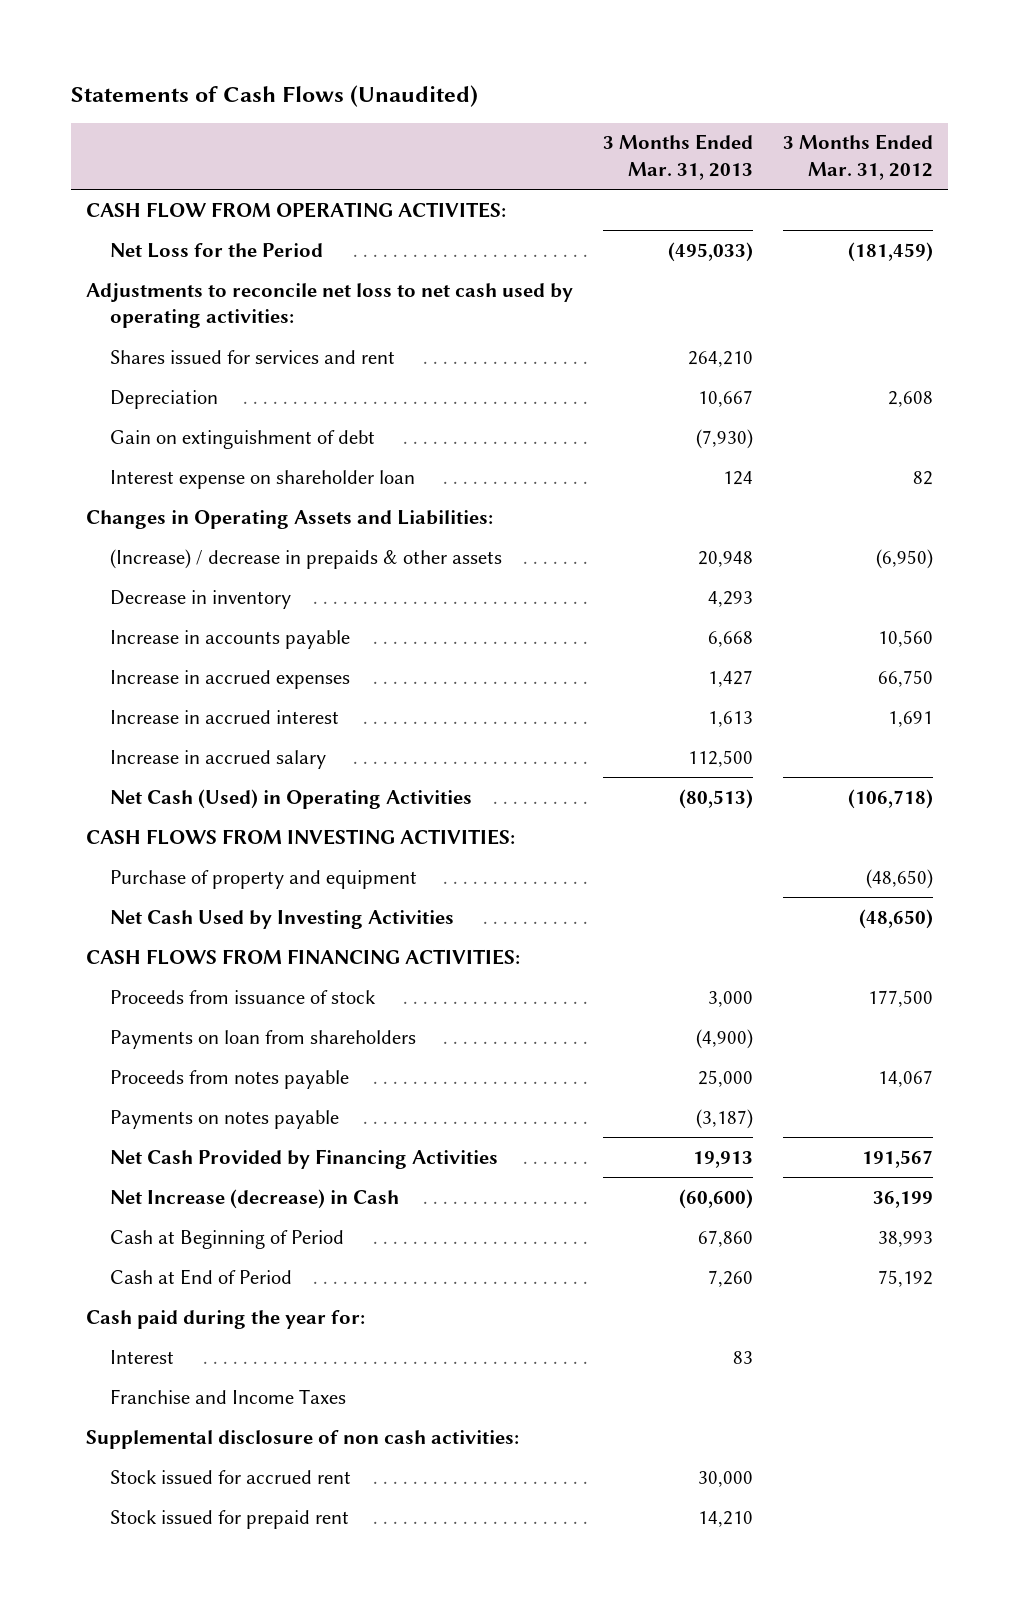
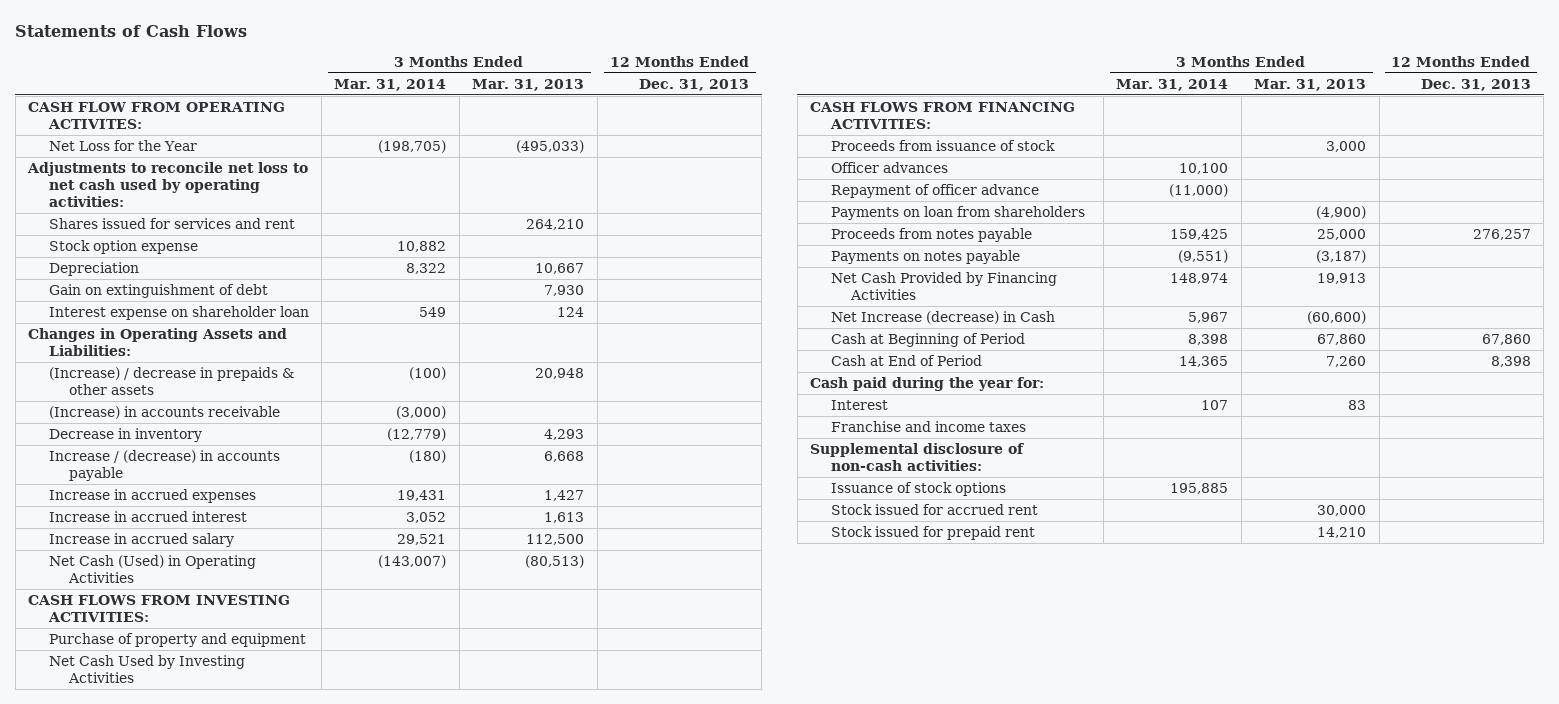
- Statements of Cash Flows (Unaudited)
+ Statements of Cash Flows
- | 3 Months Ended Mar. 31, 2013 | 3 Months Ended Mar. 31, 2012
+ | 3 Months Ended Mar. 31, 2014 | 3 Months Ended Mar. 31, 2013 | 12 Months Ended Dec. 31, 2013
- Net Loss for the Period | (495,033) | (181,459)
+ Net Loss for the Year | (198,705) | (495,033) |
+ Stock option expense | 10,882 | |
- Gain on extinguishment of debt | (7,930) |
+ Gain on extinguishment of debt | | 7,930 |
+ (Increase) in accounts receivable | (3,000) | |
- Increase in accounts payable | 6,668 | 10,560
+ Increase / (decrease) in accounts payable | (180) | 6,668 |
+ Officer advances | 10,100 | |
+ Repayment of officer advance | (11,000) | |
- Franchise and Income Taxes
- Supplemental disclosure of non cash activities:
+ Franchise and income taxes
+ Supplemental disclosure of non-cash activities:
+ Issuance of stock options | 195,885 | |

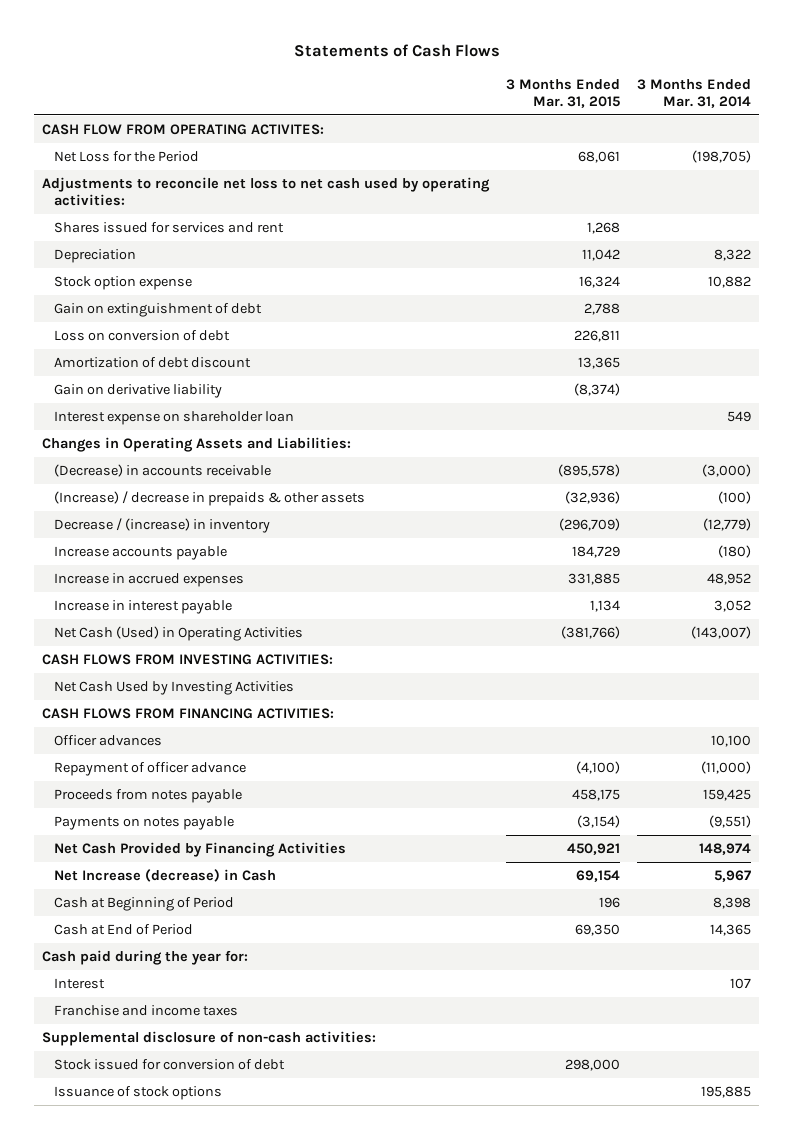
- | 3 Months Ended Mar. 31, 2014 | 3 Months Ended Mar. 31, 2013 | 12 Months Ended Dec. 31, 2013
+ | 3 Months Ended Mar. 31, 2015 | 3 Months Ended Mar. 31, 2014
- Net Loss for the Year | (198,705) | (495,033) |
+ Net Loss for the Period | 68,061 | (198,705)
moved down: Stock option expense | 16,324 | 10,882
+ Loss on conversion of debt | 226,811 |
+ Amortization of debt discount | 13,365 |
+ Gain on derivative liability | (8,374) |
+ (Decrease) in accounts receivable | (895,578) | (3,000)
- (Increase) in accounts receivable | (3,000) | |
- Decrease in inventory | (12,779) | 4,293 |
- Increase / (decrease) in accounts payable | (180) | 6,668 |
- Increase in accrued expenses | 19,431 | 1,427 |
- Increase in accrued interest | 3,052 | 1,613 |
- Increase in accrued salary | 29,521 | 112,500 |
+ Decrease / (increase) in inventory | (296,709) | (12,779)
+ Increase accounts payable | 184,729 | (180)
+ Increase in accrued expenses | 331,885 | 48,952
+ Increase in interest payable | 1,134 | 3,052
- Purchase of property and equipment
- Proceeds from issuance of stock | | 3,000 |
- Payments on loan from shareholders | | (4,900) |
+ Stock issued for conversion of debt | 298,000 |
- Stock issued for accrued rent | | 30,000 |
- Stock issued for prepaid rent | | 14,210 |

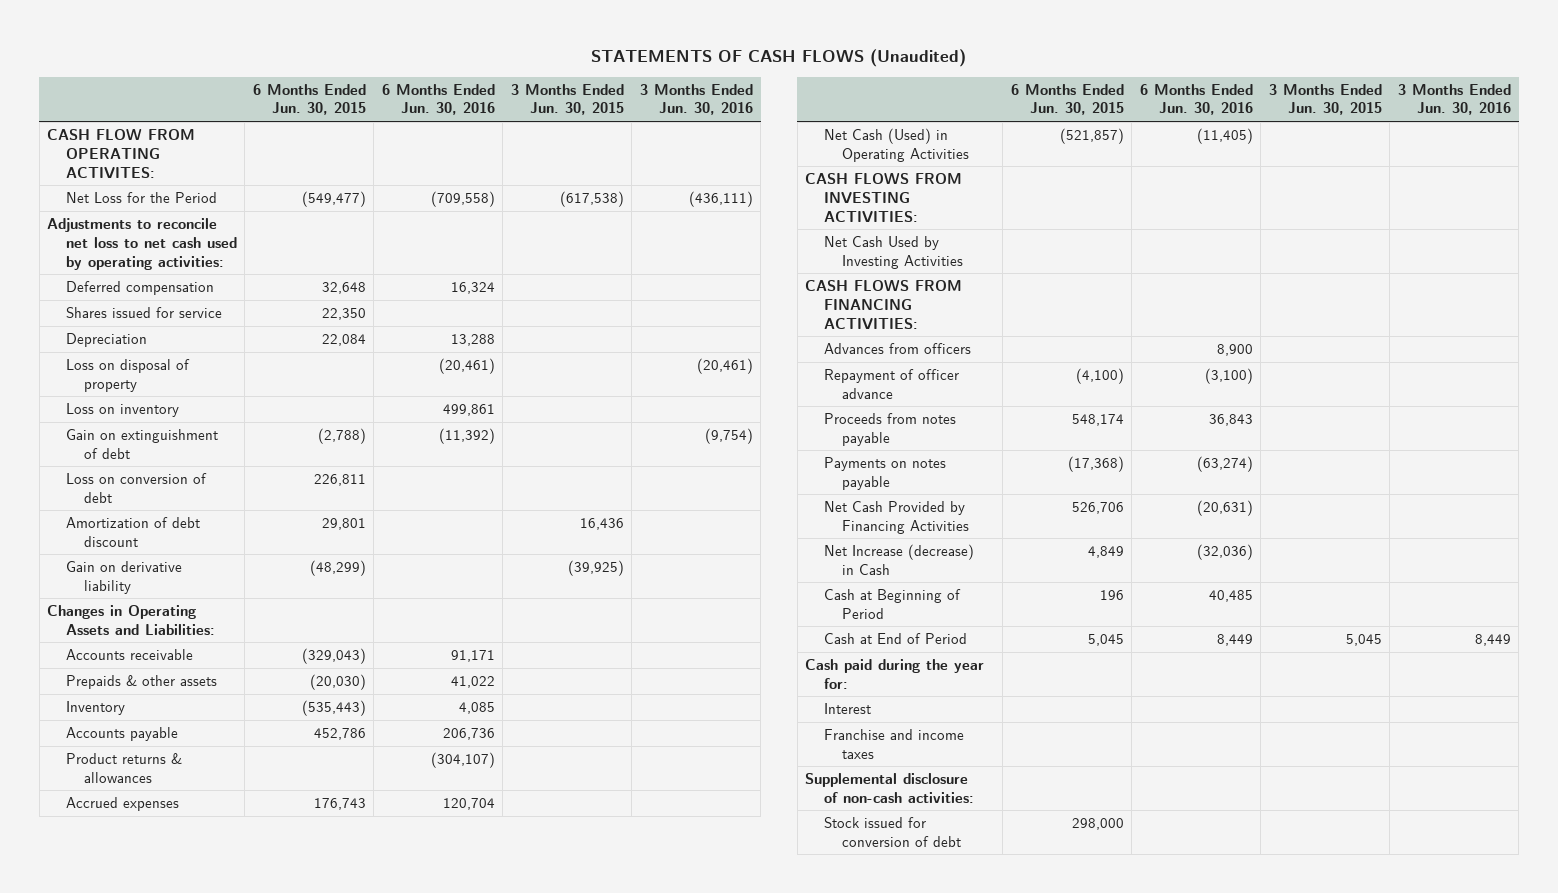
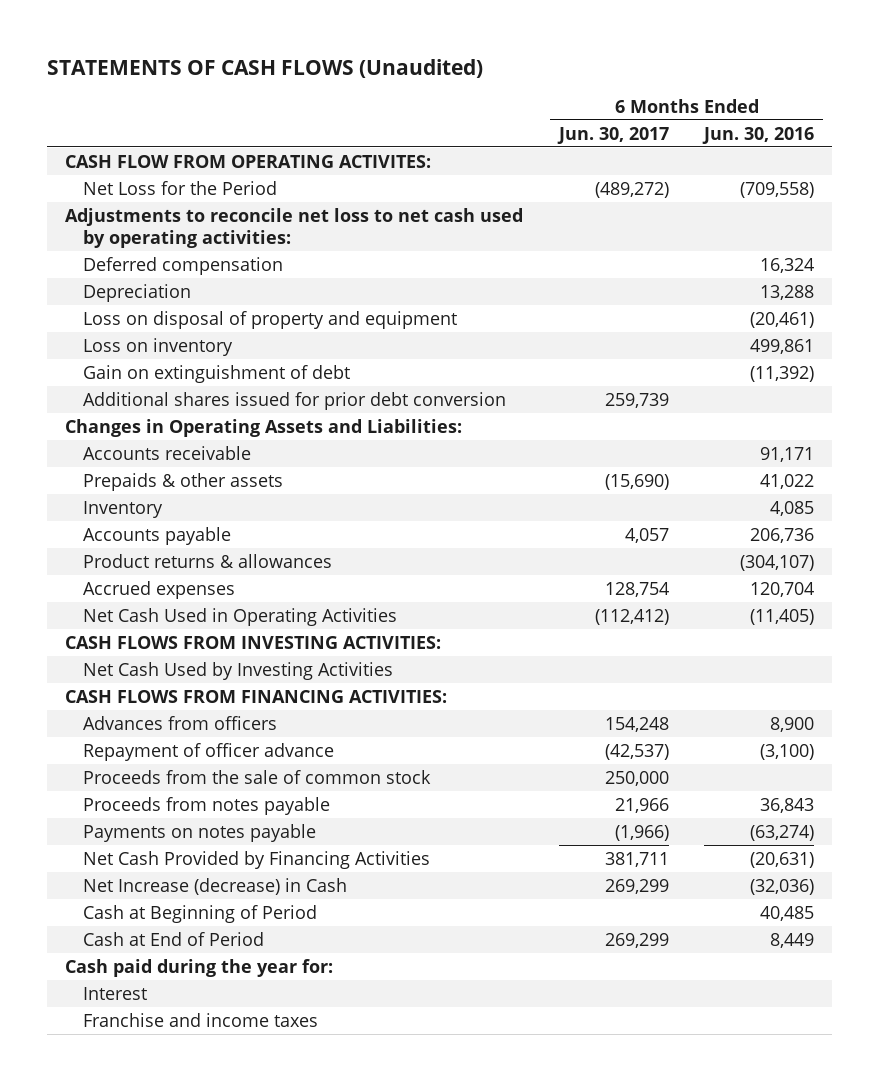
- | 6 Months Ended Jun. 30, 2015 | 6 Months Ended Jun. 30, 2016 | 3 Months Ended Jun. 30, 2015 | 3 Months Ended Jun. 30, 2016
+ | 6 Months Ended Jun. 30, 2017 | 6 Months Ended Jun. 30, 2016
- Shares issued for service | 22,350 | | |
- Loss on disposal of property | | (20,461) | | (20,461)
+ Loss on disposal of property and equipment | | (20,461)
- Loss on conversion of debt | 226,811 | | |
- Amortization of debt discount | 29,801 | | 16,436 |
- Gain on derivative liability | (48,299) | | (39,925) |
+ Additional shares issued for prior debt conversion | 259,739 |
- Net Cash (Used) in Operating Activities | (521,857) | (11,405) | |
+ Net Cash Used in Operating Activities | (112,412) | (11,405)
+ Proceeds from the sale of common stock | 250,000 |
- Supplemental disclosure of non-cash activities:
- Stock issued for conversion of debt | 298,000 | | |

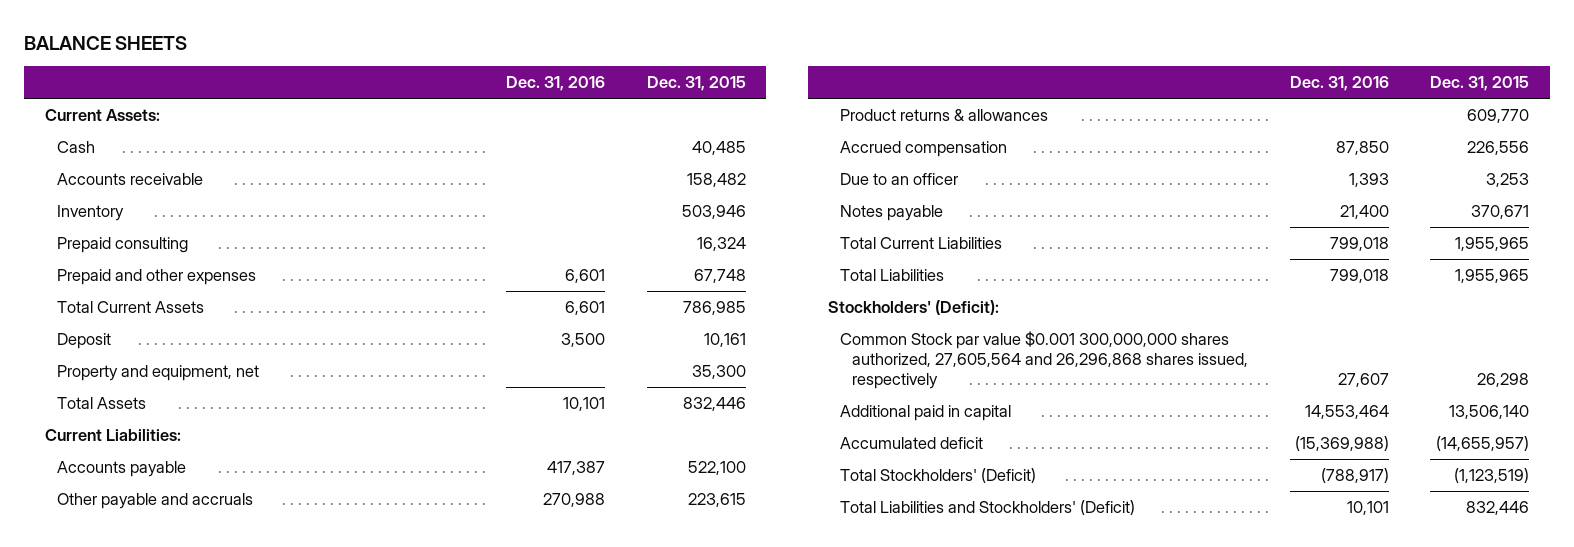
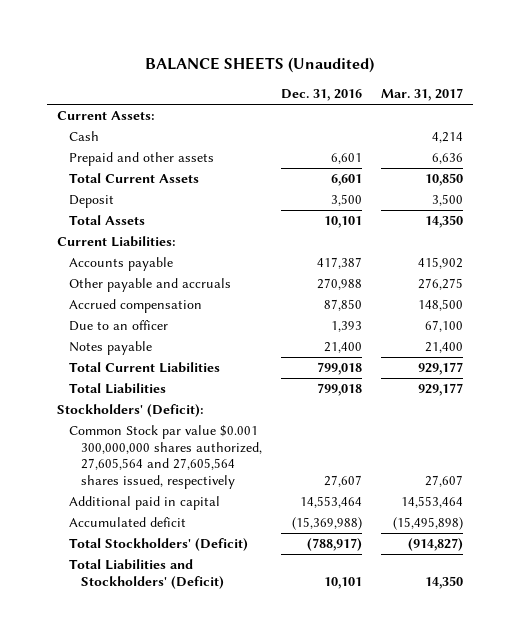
- BALANCE SHEETS
+ BALANCE SHEETS (Unaudited)
- | Dec. 31, 2016 | Dec. 31, 2015
+ | Dec. 31, 2016 | Mar. 31, 2017
- Accounts receivable | | 158,482
- Inventory | | 503,946
- Prepaid consulting | | 16,324
- Prepaid and other expenses | 6,601 | 67,748
+ Prepaid and other assets | 6,601 | 6,636
- Property and equipment, net | | 35,300
- Product returns & allowances | | 609,770
- Common Stock par value $0.001 300,000,000 shares authorized, 27,605,564 and 26,296,868 shares issued, respectively | 27,607 | 26,298
+ Common Stock par value $0.001 300,000,000 shares authorized, 27,605,564 and 27,605,564 shares issued, respectively | 27,607 | 27,607

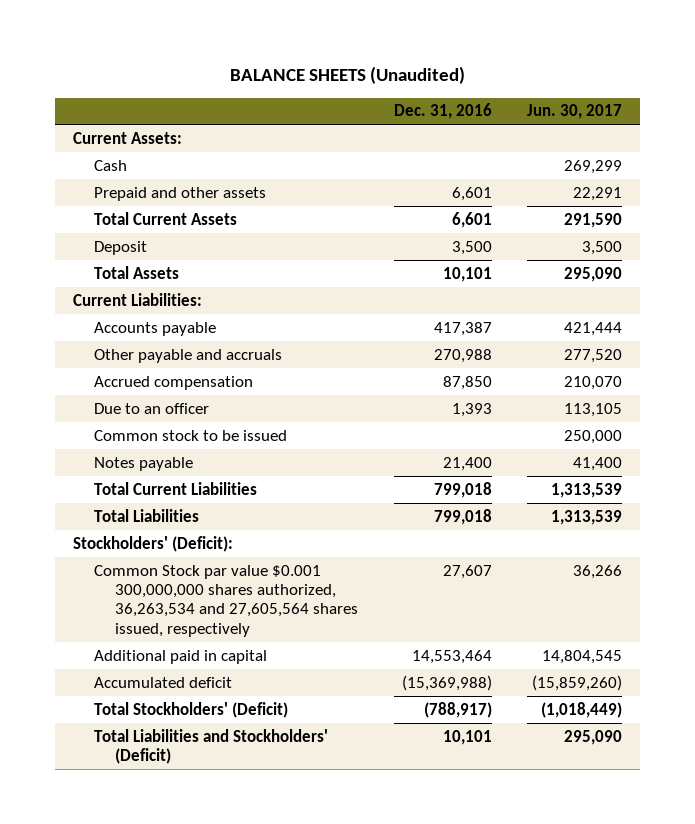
- | Dec. 31, 2016 | Mar. 31, 2017
+ | Dec. 31, 2016 | Jun. 30, 2017
+ Common stock to be issued | | 250,000
- Common Stock par value $0.001 300,000,000 shares authorized, 27,605,564 and 27,605,564 shares issued, respectively | 27,607 | 27,607
+ Common Stock par value $0.001 300,000,000 shares authorized, 36,263,534 and 27,605,564 shares issued, respectively | 27,607 | 36,266

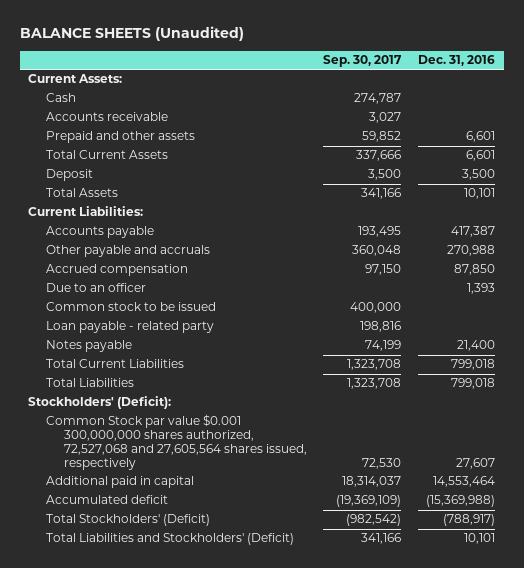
- | Dec. 31, 2016 | Jun. 30, 2017
+ | Sep. 30, 2017 | Dec. 31, 2016
+ Accounts receivable | 3,027 |
+ Loan payable - related party | 198,816 |
- Common Stock par value $0.001 300,000,000 shares authorized, 36,263,534 and 27,605,564 shares issued, respectively | 27,607 | 36,266
+ Common Stock par value $0.001 300,000,000 shares authorized, 72,527,068 and 27,605,564 shares issued, respectively | 72,530 | 27,607

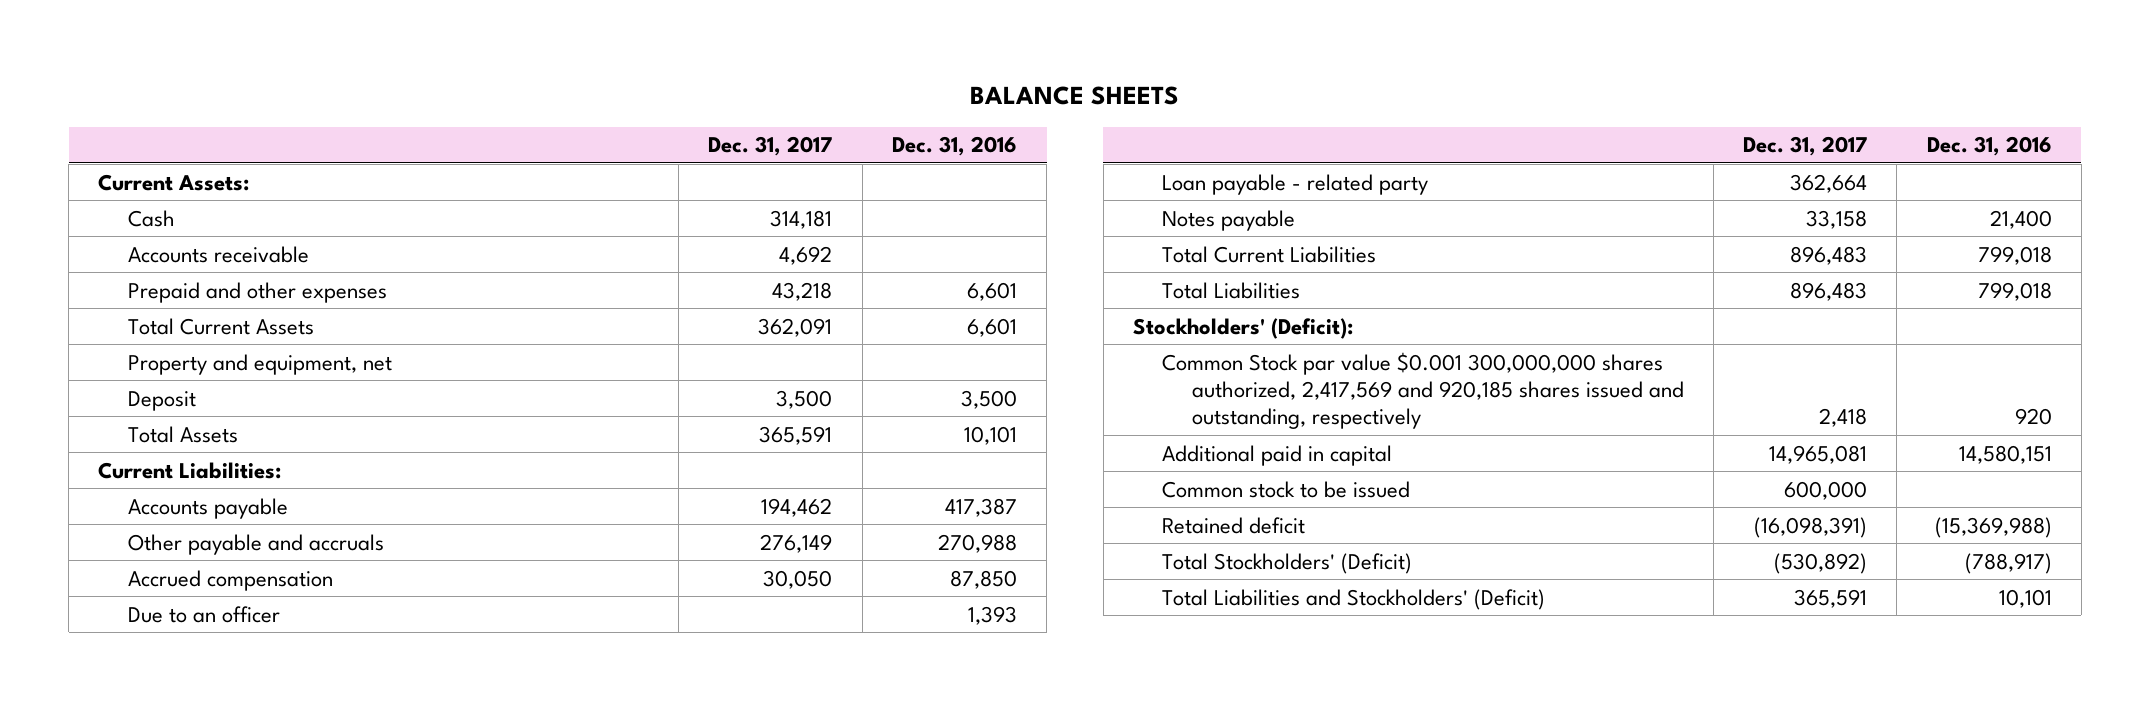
- BALANCE SHEETS (Unaudited)
+ BALANCE SHEETS
- | Sep. 30, 2017 | Dec. 31, 2016
+ | Dec. 31, 2017 | Dec. 31, 2016
- Prepaid and other assets | 59,852 | 6,601
+ Prepaid and other expenses | 43,218 | 6,601
+ Property and equipment, net
- Common Stock par value $0.001 300,000,000 shares authorized, 72,527,068 and 27,605,564 shares issued, respectively | 72,530 | 27,607
- Additional paid in capital | 18,314,037 | 14,553,464
- Accumulated deficit | (19,369,109) | (15,369,988)
+ Common Stock par value $0.001 300,000,000 shares authorized, 2,417,569 and 920,185 shares issued and outstanding, respectively | 2,418 | 920
+ Additional paid in capital | 14,965,081 | 14,580,151
moved down: Common stock to be issued | 600,000 |
+ Retained deficit | (16,098,391) | (15,369,988)

